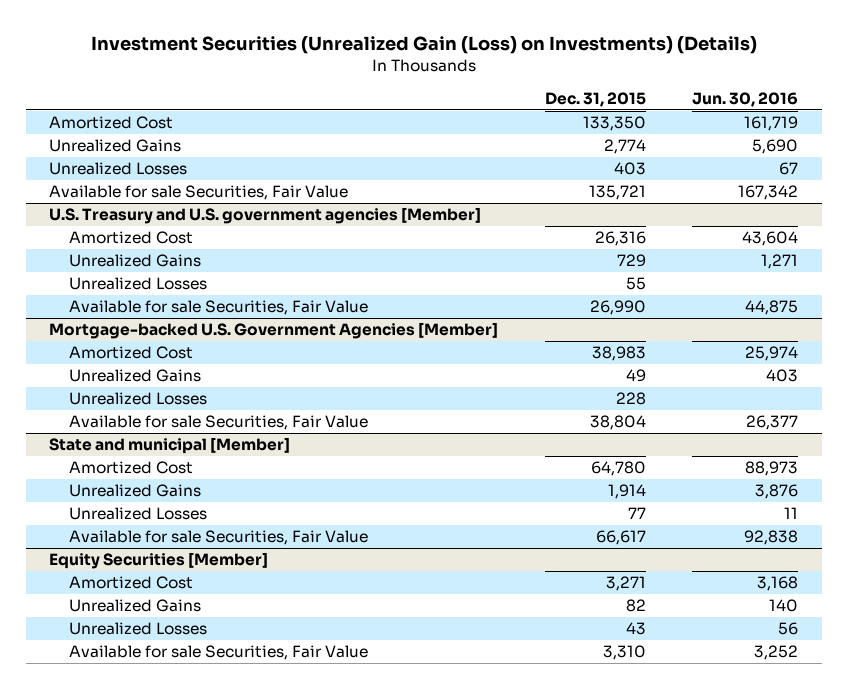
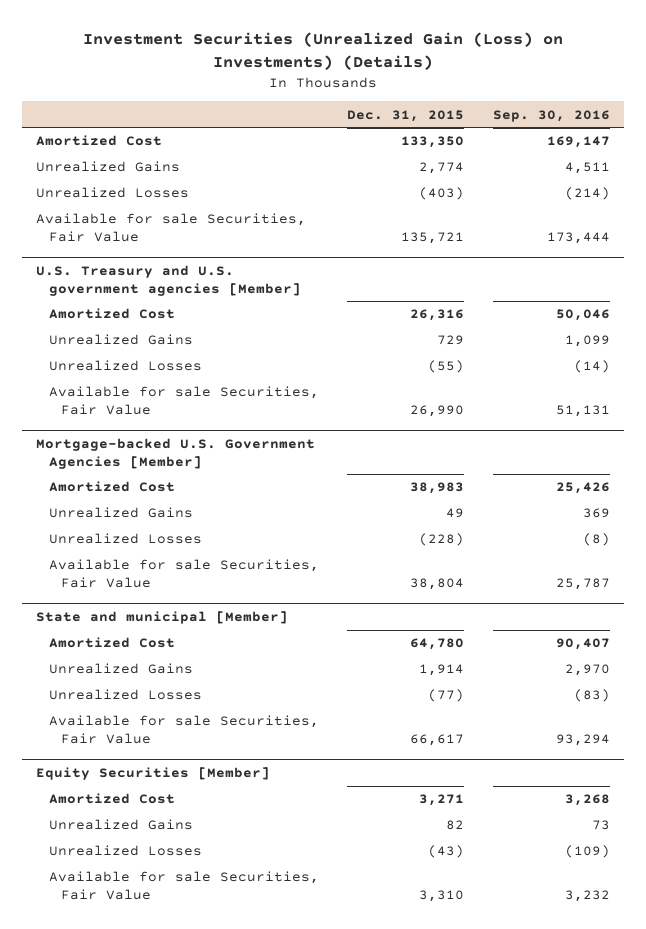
- | Dec. 31, 2015 | Jun. 30, 2016
+ | Dec. 31, 2015 | Sep. 30, 2016
- Unrealized Losses | 403 | 67
+ Unrealized Losses | (403) | (214)
@ U.S. Treasury and U.S. government agencies [Member]
- Unrealized Losses | 55 |
+ Unrealized Losses | (55) | (14)
@ Mortgage-backed U.S. Government Agencies [Member]
- Unrealized Losses | 228 |
+ Unrealized Losses | (228) | (8)
@ State and municipal [Member]
- Unrealized Losses | 77 | 11
+ Unrealized Losses | (77) | (83)
@ Equity Securities [Member]
- Unrealized Losses | 43 | 56
+ Unrealized Losses | (43) | (109)

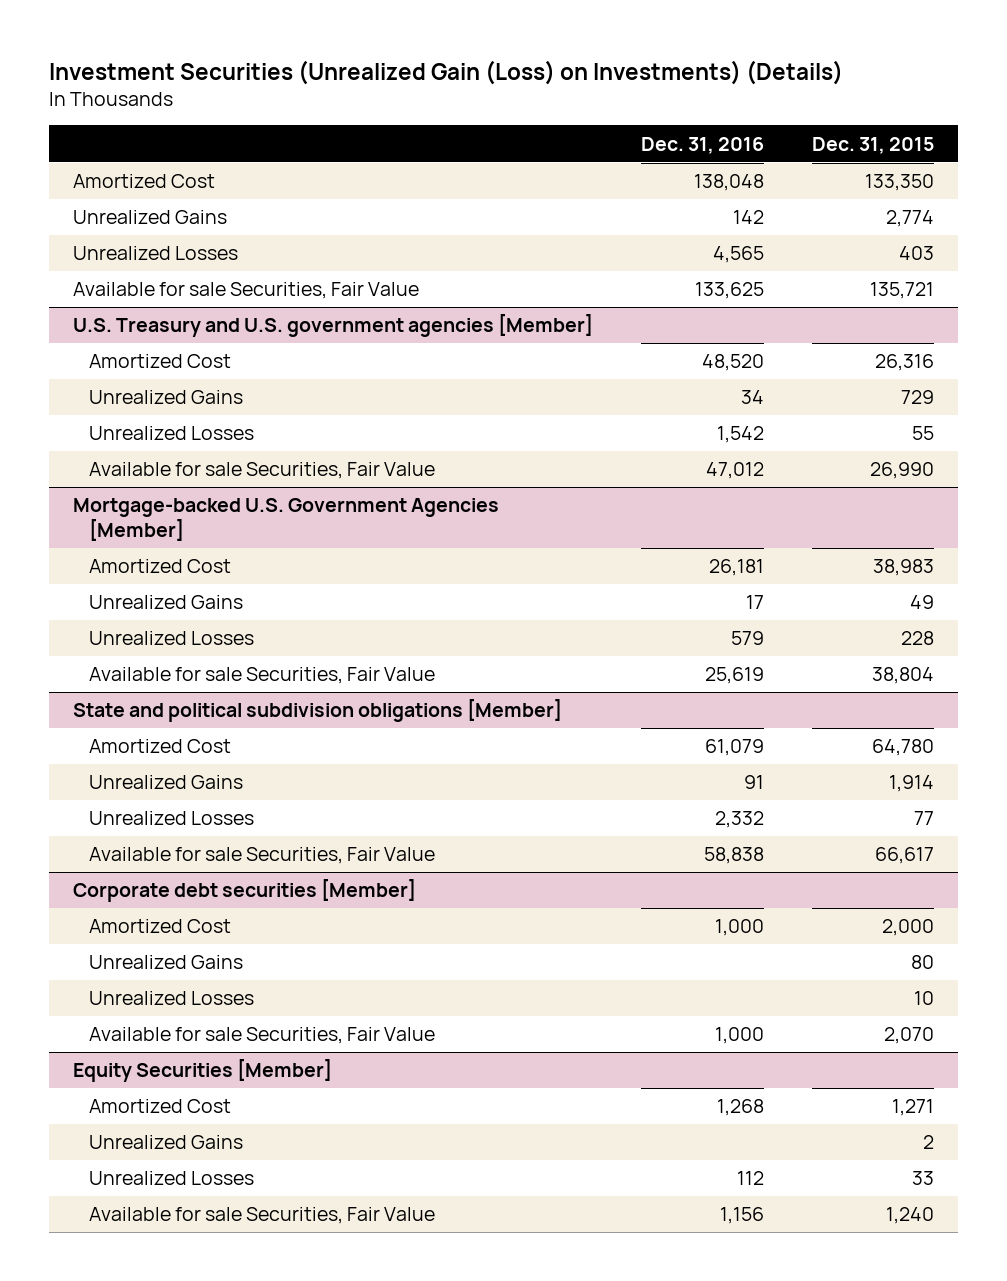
- | Dec. 31, 2015 | Sep. 30, 2016
+ | Dec. 31, 2016 | Dec. 31, 2015
- Unrealized Losses | (403) | (214)
+ Unrealized Losses | 4,565 | 403
@ U.S. Treasury and U.S. government agencies [Member]
- Unrealized Losses | (55) | (14)
+ Unrealized Losses | 1,542 | 55
@ Mortgage-backed U.S. Government Agencies [Member]
- Unrealized Losses | (228) | (8)
+ Unrealized Losses | 579 | 228
- State and municipal [Member]
+ State and political subdivision obligations [Member]
- Unrealized Losses | (77) | (83)
+ Unrealized Losses | 2,332 | 77
+ Corporate debt securities [Member]
+ Amortized Cost | 1,000 | 2,000
+ Unrealized Gains | | 80
+ Unrealized Losses | | 10
+ Available for sale Securities, Fair Value | 1,000 | 2,070
@ Equity Securities [Member]
- Amortized Cost | 3,271 | 3,268
- Unrealized Gains | 82 | 73
- Unrealized Losses | (43) | (109)
- Available for sale Securities, Fair Value | 3,310 | 3,232
+ Amortized Cost | 1,268 | 1,271
+ Unrealized Gains | | 2
+ Unrealized Losses | 112 | 33
+ Available for sale Securities, Fair Value | 1,156 | 1,240

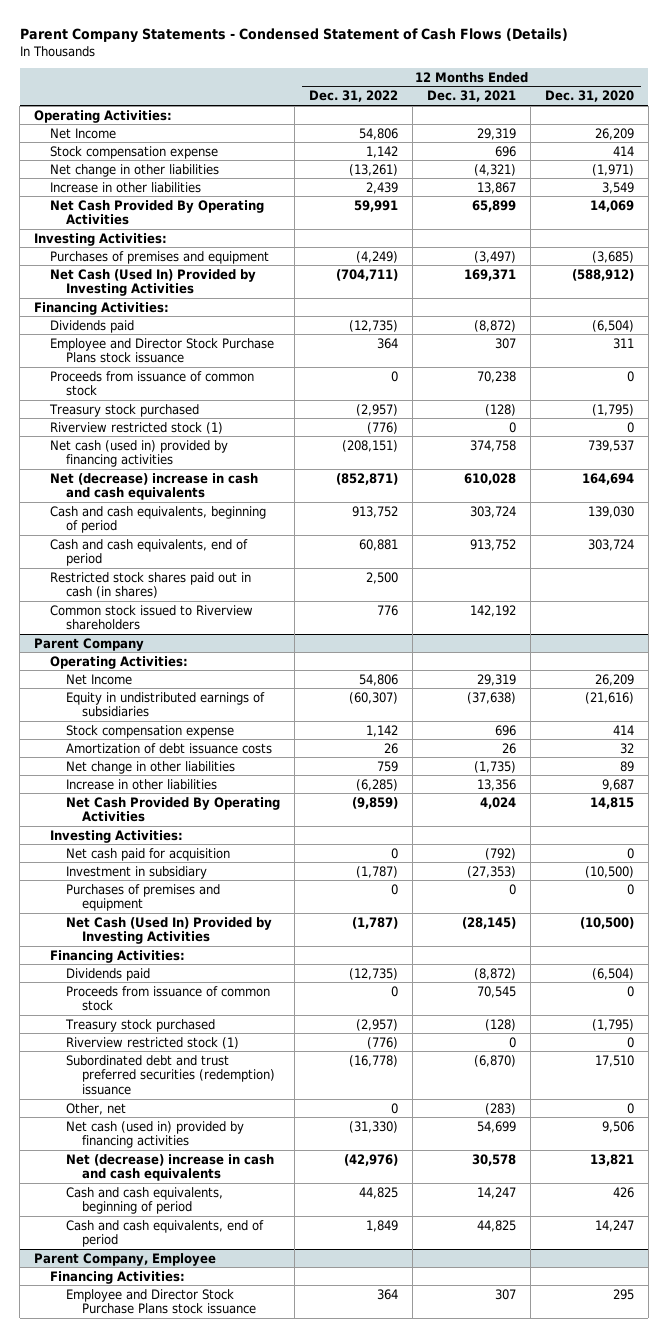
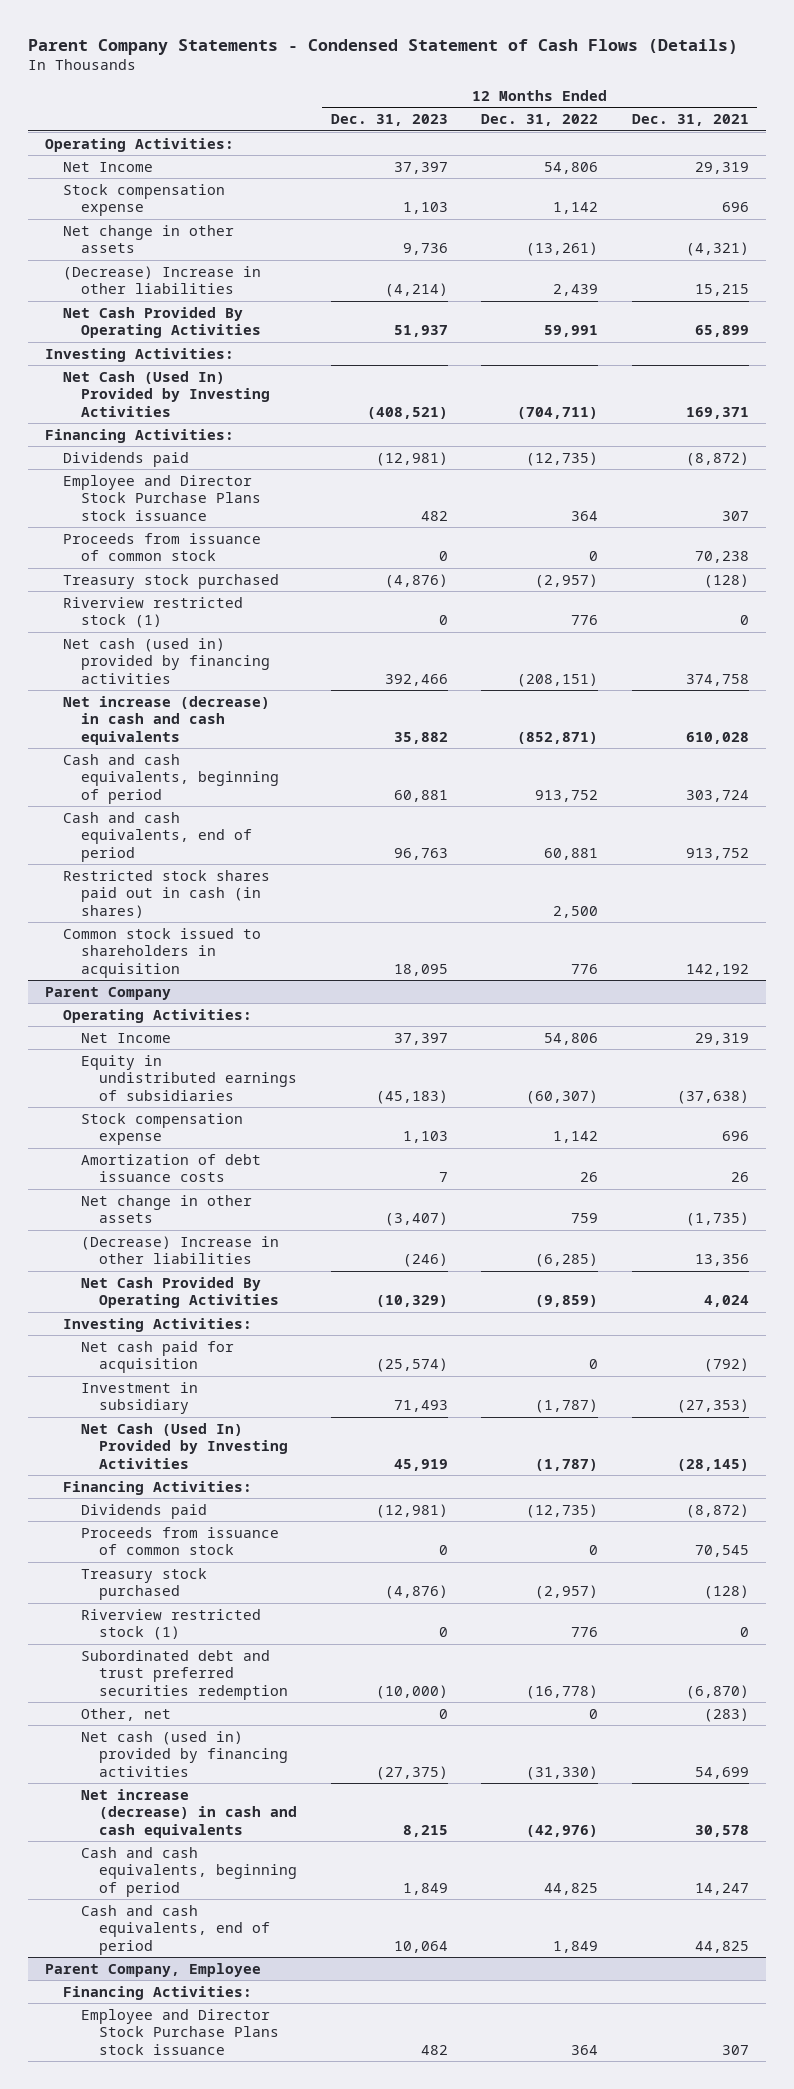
- | 12 Months Ended Dec. 31, 2022 | 12 Months Ended Dec. 31, 2021 | 12 Months Ended Dec. 31, 2020
+ | 12 Months Ended Dec. 31, 2023 | 12 Months Ended Dec. 31, 2022 | 12 Months Ended Dec. 31, 2021
- Net change in other liabilities | (13,261) | (4,321) | (1,971)
- Increase in other liabilities | 2,439 | 13,867 | 3,549
+ Net change in other assets | 9,736 | (13,261) | (4,321)
+ (Decrease) Increase in other liabilities | (4,214) | 2,439 | 15,215
- Purchases of premises and equipment | (4,249) | (3,497) | (3,685)
- Riverview restricted stock (1) | (776) | 0 | 0
+ Riverview restricted stock (1) | 0 | 776 | 0
- Net (decrease) increase in cash and cash equivalents | (852,871) | 610,028 | 164,694
+ Net increase (decrease) in cash and cash equivalents | 35,882 | (852,871) | 610,028
- Common stock issued to Riverview shareholders | 776 | 142,192 |
+ Common stock issued to shareholders in acquisition | 18,095 | 776 | 142,192
@ Parent Company
- Net change in other liabilities | 759 | (1,735) | 89
- Increase in other liabilities | (6,285) | 13,356 | 9,687
+ Net change in other assets | (3,407) | 759 | (1,735)
+ (Decrease) Increase in other liabilities | (246) | (6,285) | 13,356
- Purchases of premises and equipment | 0 | 0 | 0
- Riverview restricted stock (1) | (776) | 0 | 0
- Subordinated debt and trust preferred securities (redemption) issuance | (16,778) | (6,870) | 17,510
+ Riverview restricted stock (1) | 0 | 776 | 0
+ Subordinated debt and trust preferred securities redemption | (10,000) | (16,778) | (6,870)
- Net (decrease) increase in cash and cash equivalents | (42,976) | 30,578 | 13,821
+ Net increase (decrease) in cash and cash equivalents | 8,215 | (42,976) | 30,578

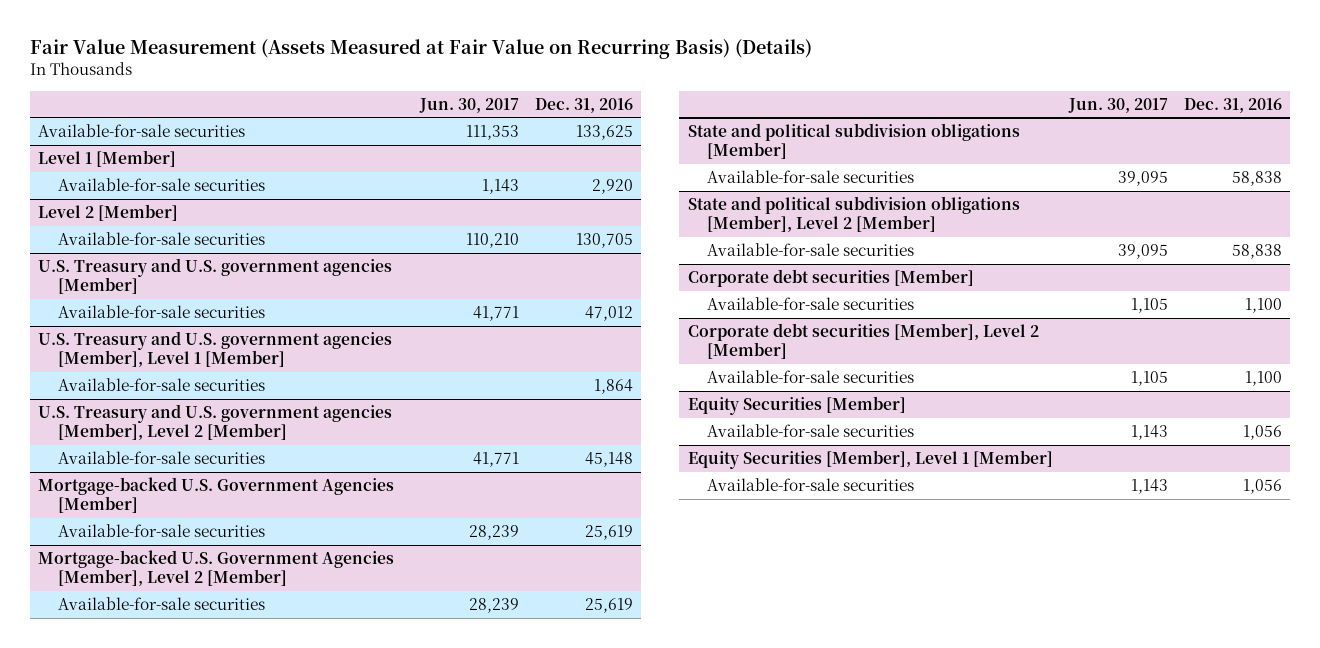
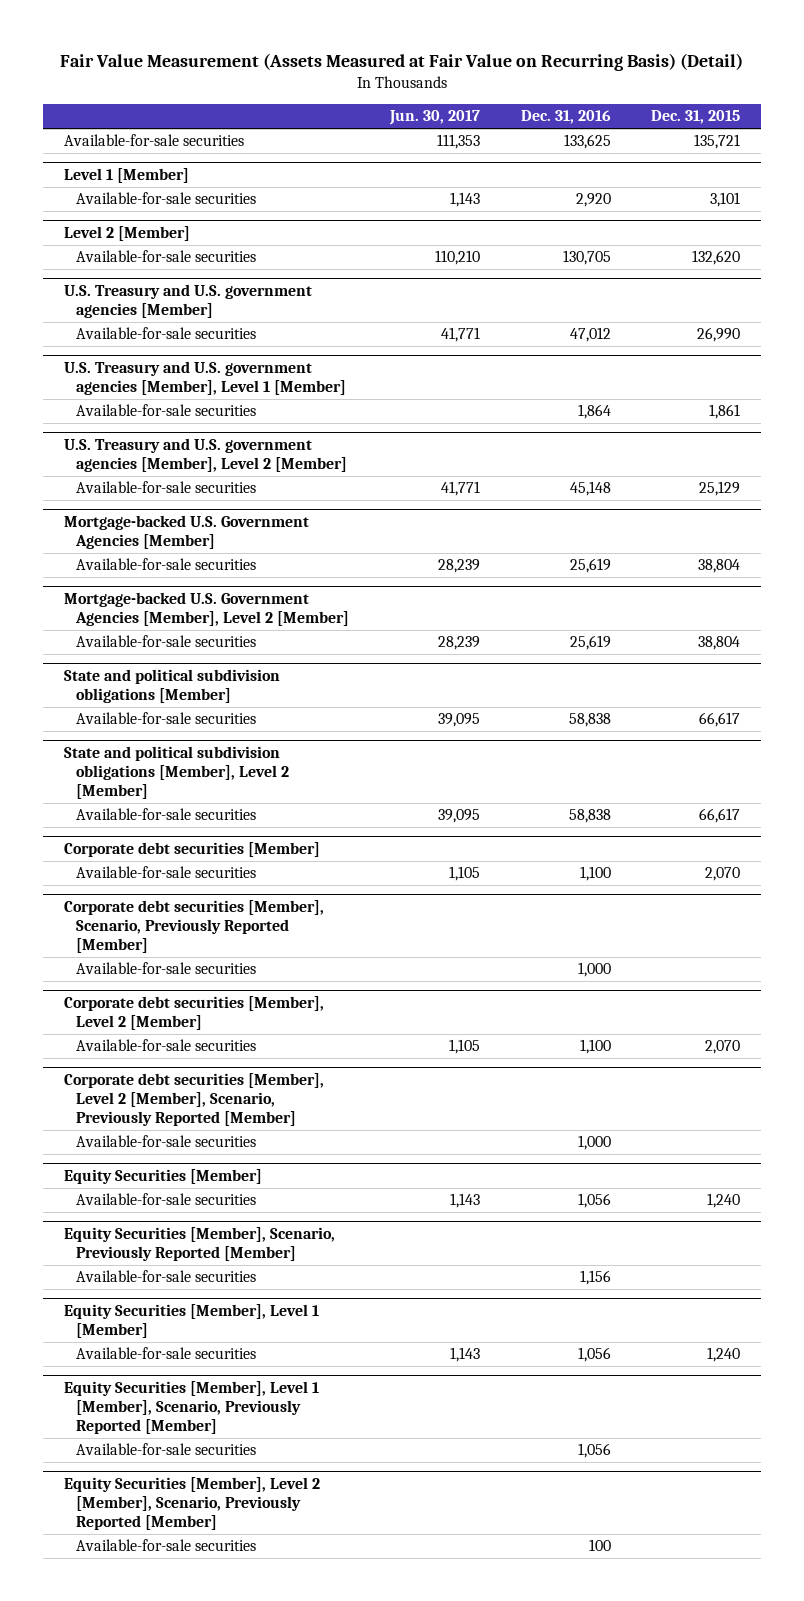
- Fair Value Measurement (Assets Measured at Fair Value on Recurring Basis) (Details)
+ Fair Value Measurement (Assets Measured at Fair Value on Recurring Basis) (Detail)
- | Jun. 30, 2017 | Dec. 31, 2016
+ | Jun. 30, 2017 | Dec. 31, 2016 | Dec. 31, 2015
+ Corporate debt securities [Member], Scenario, Previously Reported [Member]
+ Available-for-sale securities | | 1,000 |
+ Corporate debt securities [Member], Level 2 [Member], Scenario, Previously Reported [Member]
+ Available-for-sale securities | | 1,000 |
+ Equity Securities [Member], Scenario, Previously Reported [Member]
+ Available-for-sale securities | | 1,156 |
+ Equity Securities [Member], Level 1 [Member], Scenario, Previously Reported [Member]
+ Available-for-sale securities | | 1,056 |
+ Equity Securities [Member], Level 2 [Member], Scenario, Previously Reported [Member]
+ Available-for-sale securities | | 100 |

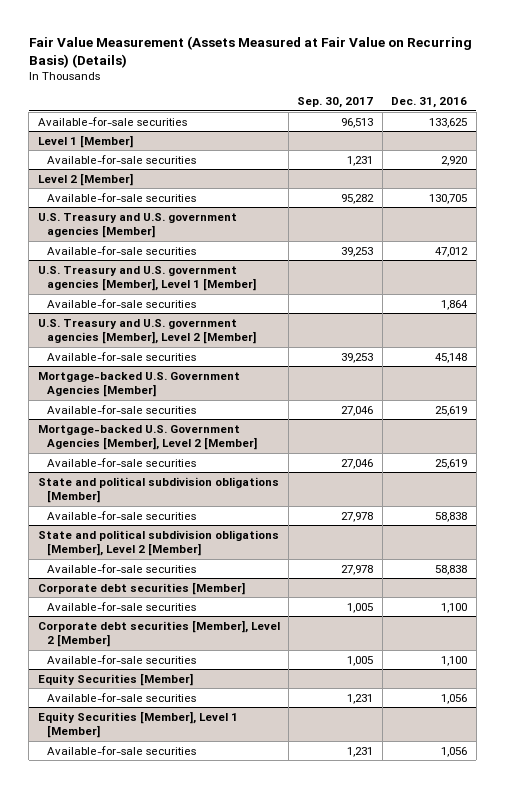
- Fair Value Measurement (Assets Measured at Fair Value on Recurring Basis) (Detail)
+ Fair Value Measurement (Assets Measured at Fair Value on Recurring Basis) (Details)
- | Jun. 30, 2017 | Dec. 31, 2016 | Dec. 31, 2015
+ | Sep. 30, 2017 | Dec. 31, 2016
- Corporate debt securities [Member], Scenario, Previously Reported [Member]
- Available-for-sale securities | | 1,000 |
- Corporate debt securities [Member], Level 2 [Member], Scenario, Previously Reported [Member]
- Available-for-sale securities | | 1,000 |
- Equity Securities [Member], Scenario, Previously Reported [Member]
- Available-for-sale securities | | 1,156 |
- Equity Securities [Member], Level 1 [Member], Scenario, Previously Reported [Member]
- Available-for-sale securities | | 1,056 |
- Equity Securities [Member], Level 2 [Member], Scenario, Previously Reported [Member]
- Available-for-sale securities | | 100 |

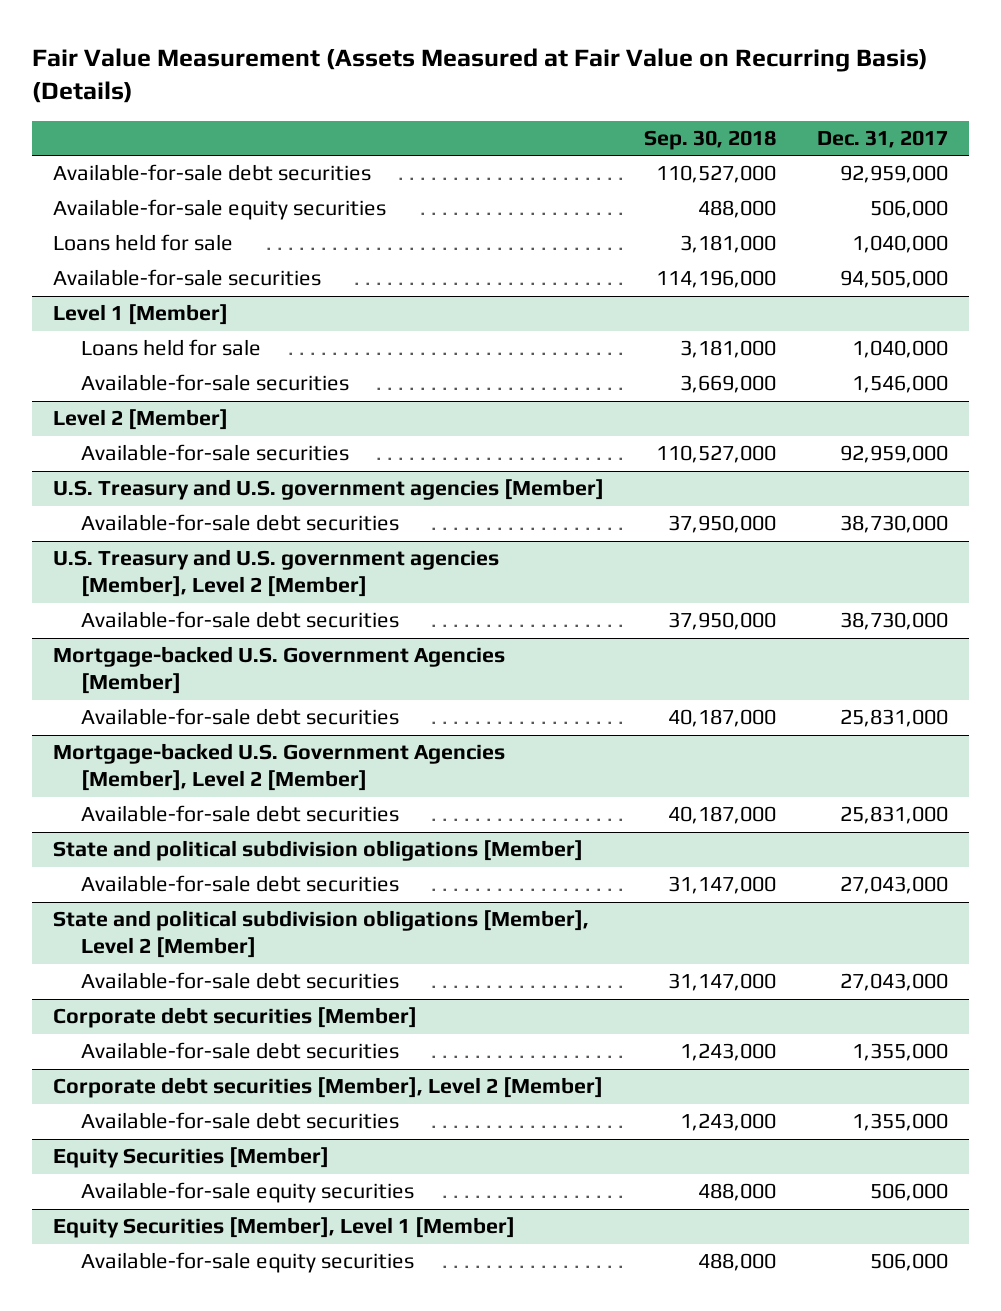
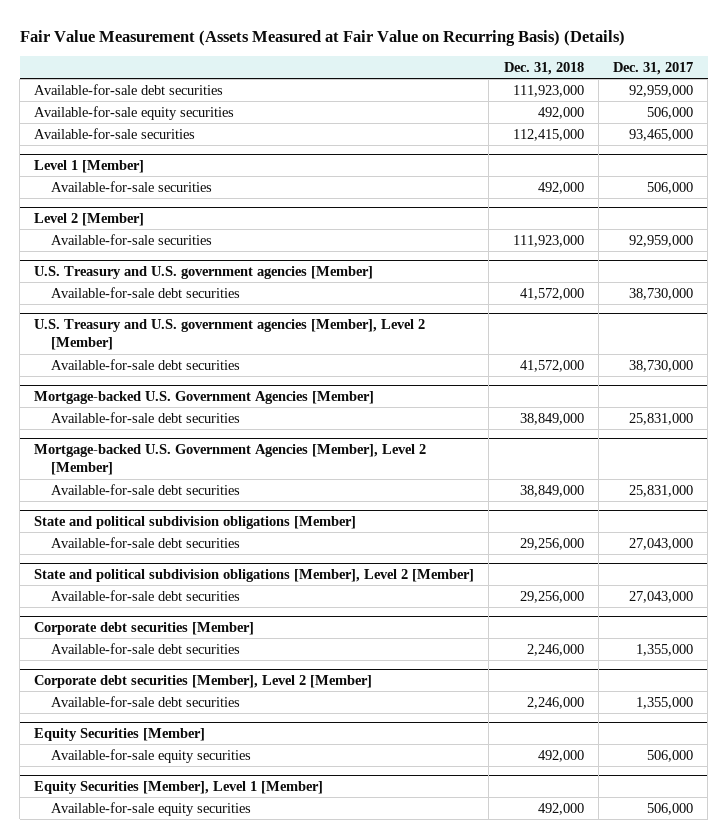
- | Sep. 30, 2018 | Dec. 31, 2017
+ | Dec. 31, 2018 | Dec. 31, 2017
- Loans held for sale | 3,181,000 | 1,040,000
- Available-for-sale securities | 114,196,000 | 94,505,000
+ Available-for-sale securities | 112,415,000 | 93,465,000
@ Level 1 [Member]
- Loans held for sale | 3,181,000 | 1,040,000
- Available-for-sale securities | 3,669,000 | 1,546,000
+ Available-for-sale securities | 492,000 | 506,000

